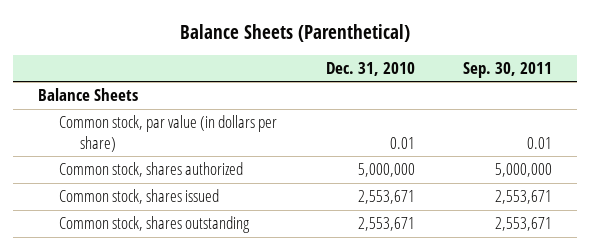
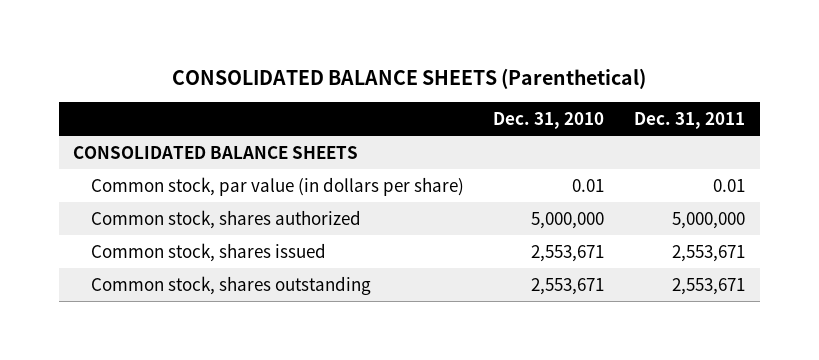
- Balance Sheets (Parenthetical)
+ CONSOLIDATED BALANCE SHEETS (Parenthetical)
- | Dec. 31, 2010 | Sep. 30, 2011
+ | Dec. 31, 2010 | Dec. 31, 2011
- Balance Sheets
+ CONSOLIDATED BALANCE SHEETS

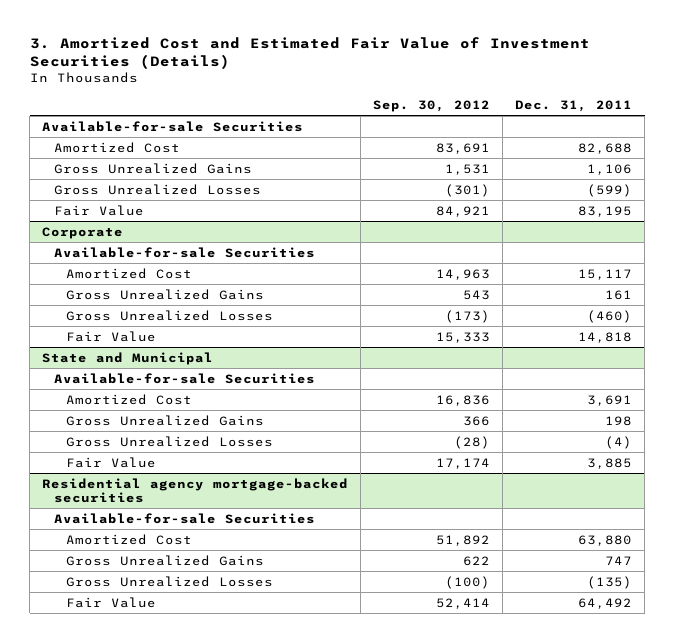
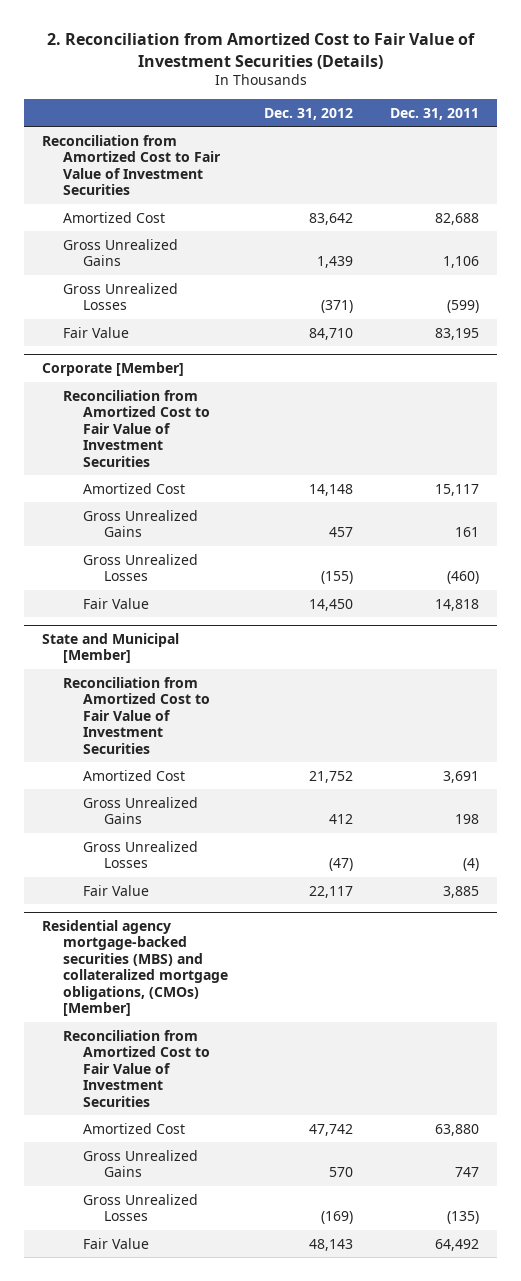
- 3. Amortized Cost and Estimated Fair Value of Investment Securities (Details)
+ 2. Reconciliation from Amortized Cost to Fair Value of Investment Securities (Details)
- | Sep. 30, 2012 | Dec. 31, 2011
+ | Dec. 31, 2012 | Dec. 31, 2011
- Available-for-sale Securities
+ Reconciliation from Amortized Cost to Fair Value of Investment Securities
- Corporate
- Available-for-sale Securities
+ Corporate [Member]
+ Reconciliation from Amortized Cost to Fair Value of Investment Securities
- State and Municipal
- Available-for-sale Securities
+ State and Municipal [Member]
+ Reconciliation from Amortized Cost to Fair Value of Investment Securities
- Residential agency mortgage-backed securities
- Available-for-sale Securities
+ Residential agency mortgage-backed securities (MBS) and collateralized mortgage obligations, (CMOs) [Member]
+ Reconciliation from Amortized Cost to Fair Value of Investment Securities

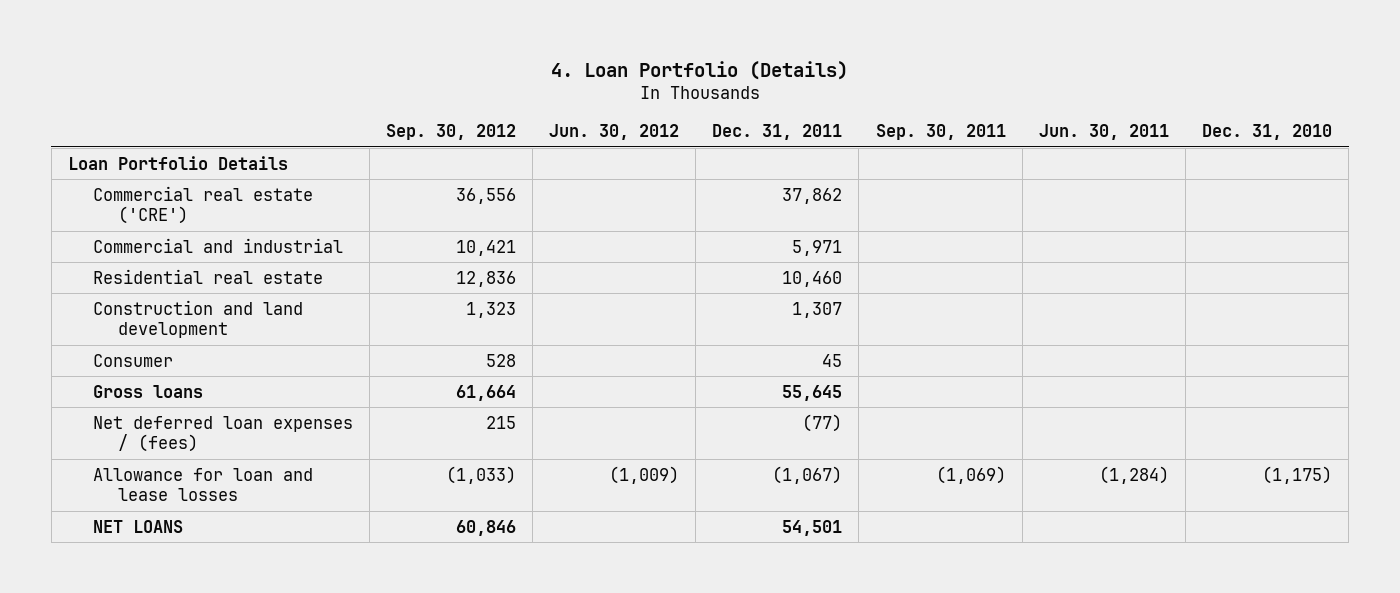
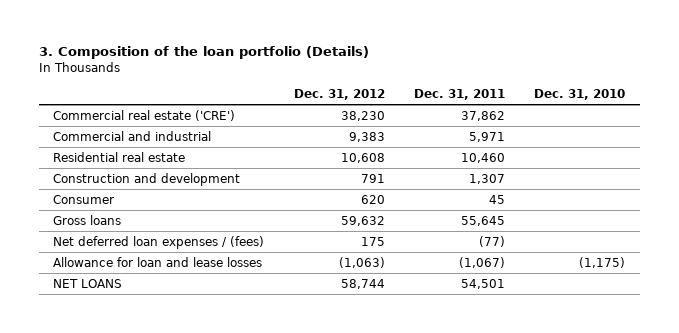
- 4. Loan Portfolio (Details)
+ 3. Composition of the loan portfolio (Details)
- | Sep. 30, 2012 | Jun. 30, 2012 | Dec. 31, 2011 | Sep. 30, 2011 | Jun. 30, 2011 | Dec. 31, 2010
+ | Dec. 31, 2012 | Dec. 31, 2011 | Dec. 31, 2010
- Loan Portfolio Details
- Construction and land development | 1,323 | | 1,307 | | |
+ Construction and development | 791 | 1,307 |

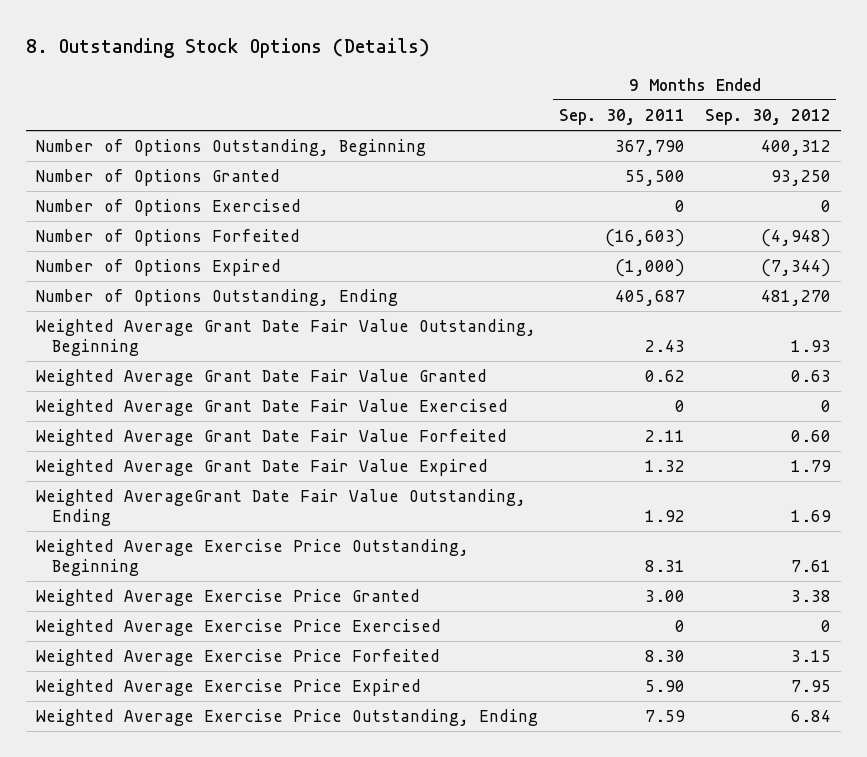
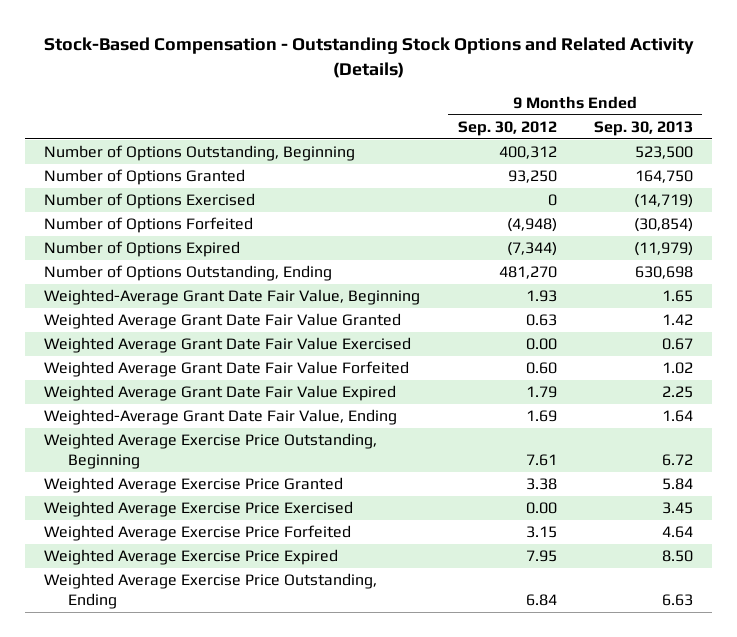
- 8. Outstanding Stock Options (Details)
+ Stock-Based Compensation - Outstanding Stock Options and Related Activity (Details)
- | 9 Months Ended Sep. 30, 2011 | 9 Months Ended Sep. 30, 2012
+ | 9 Months Ended Sep. 30, 2012 | 9 Months Ended Sep. 30, 2013
- Weighted Average Grant Date Fair Value Outstanding, Beginning | 2.43 | 1.93
+ Weighted-Average Grant Date Fair Value, Beginning | 1.93 | 1.65
- Weighted Average Grant Date Fair Value Exercised | 0 | 0
+ Weighted Average Grant Date Fair Value Exercised | 0.00 | 0.67
- Weighted AverageGrant Date Fair Value Outstanding, Ending | 1.92 | 1.69
+ Weighted-Average Grant Date Fair Value, Ending | 1.69 | 1.64
- Weighted Average Exercise Price Exercised | 0 | 0
+ Weighted Average Exercise Price Exercised | 0.00 | 3.45

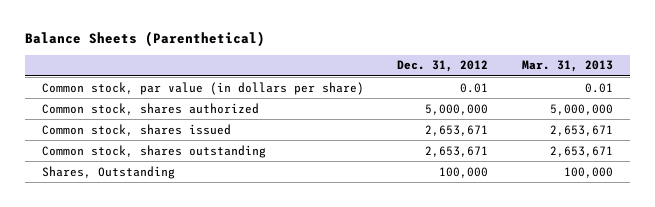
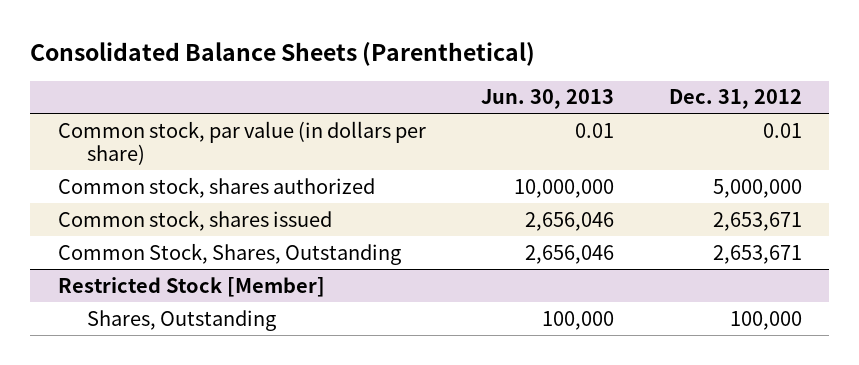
- Balance Sheets (Parenthetical)
+ Consolidated Balance Sheets (Parenthetical)
- | Dec. 31, 2012 | Mar. 31, 2013
+ | Jun. 30, 2013 | Dec. 31, 2012
- Common stock, shares outstanding | 2,653,671 | 2,653,671
+ Common Stock, Shares, Outstanding | 2,656,046 | 2,653,671
+ Restricted Stock [Member]

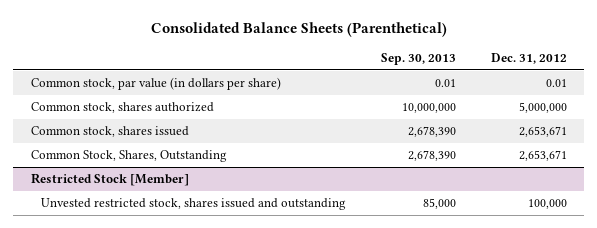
- | Jun. 30, 2013 | Dec. 31, 2012
+ | Sep. 30, 2013 | Dec. 31, 2012
@ Restricted Stock [Member]
- Shares, Outstanding | 100,000 | 100,000
+ Unvested restricted stock, shares issued and outstanding | 85,000 | 100,000

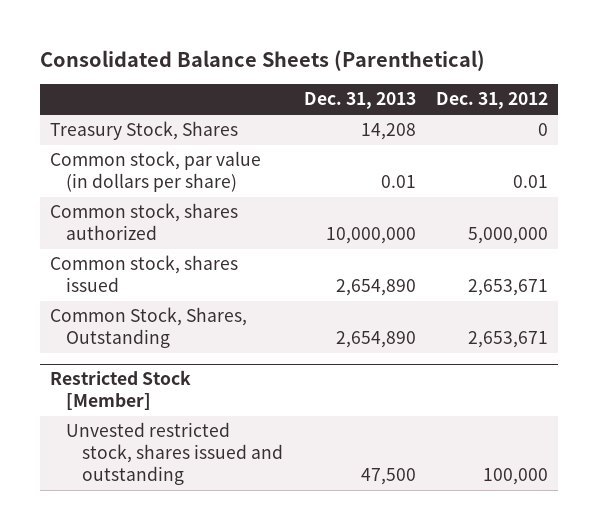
- | Sep. 30, 2013 | Dec. 31, 2012
+ | Dec. 31, 2013 | Dec. 31, 2012
+ Treasury Stock, Shares | 14,208 | 0

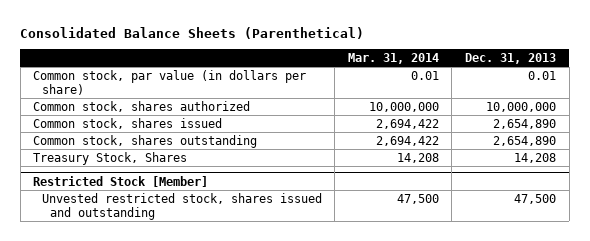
- | Dec. 31, 2013 | Dec. 31, 2012
+ | Mar. 31, 2014 | Dec. 31, 2013
- Common Stock, Shares, Outstanding | 2,654,890 | 2,653,671
+ Common stock, shares outstanding | 2,694,422 | 2,654,890
moved down: Treasury Stock, Shares | 14,208 | 14,208

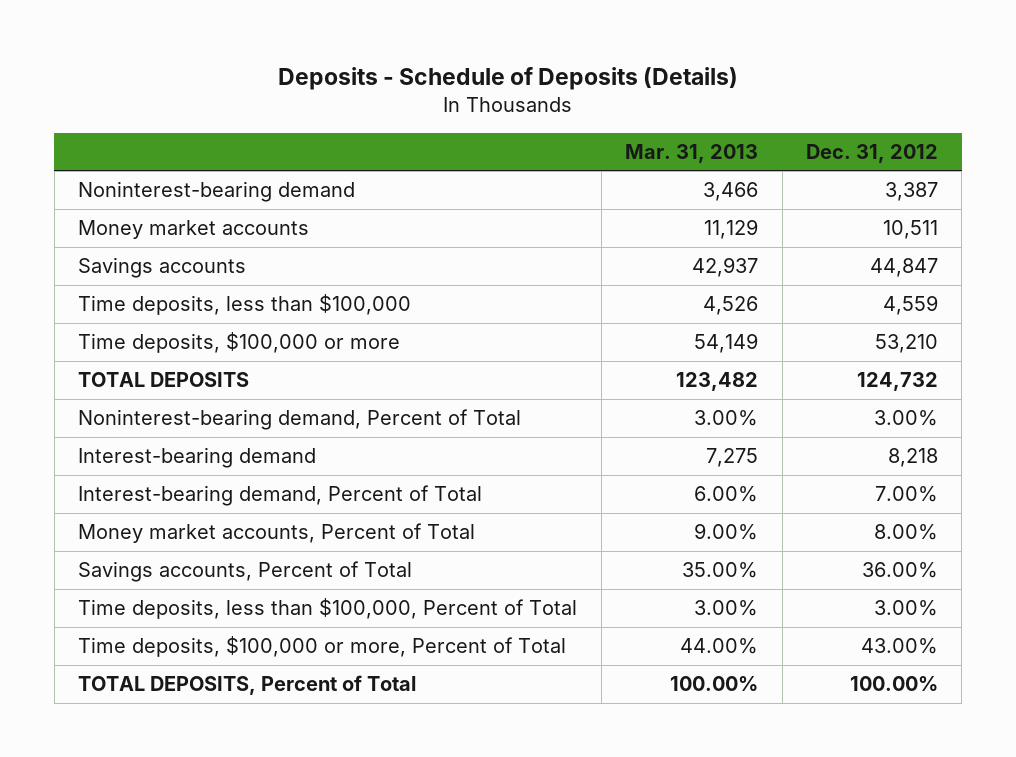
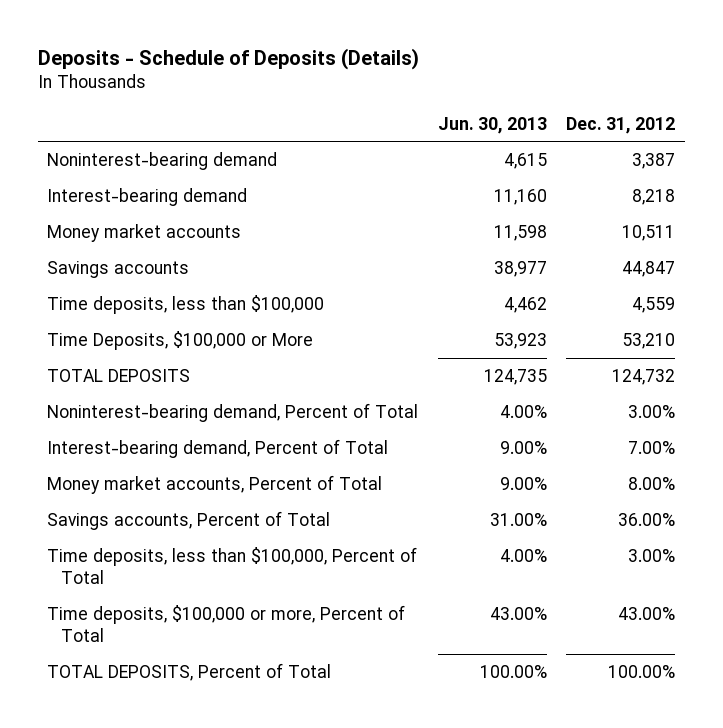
- | Mar. 31, 2013 | Dec. 31, 2012
+ | Jun. 30, 2013 | Dec. 31, 2012
moved up: Interest-bearing demand | 11,160 | 8,218
- Time deposits, $100,000 or more | 54,149 | 53,210
+ Time Deposits, $100,000 or More | 53,923 | 53,210

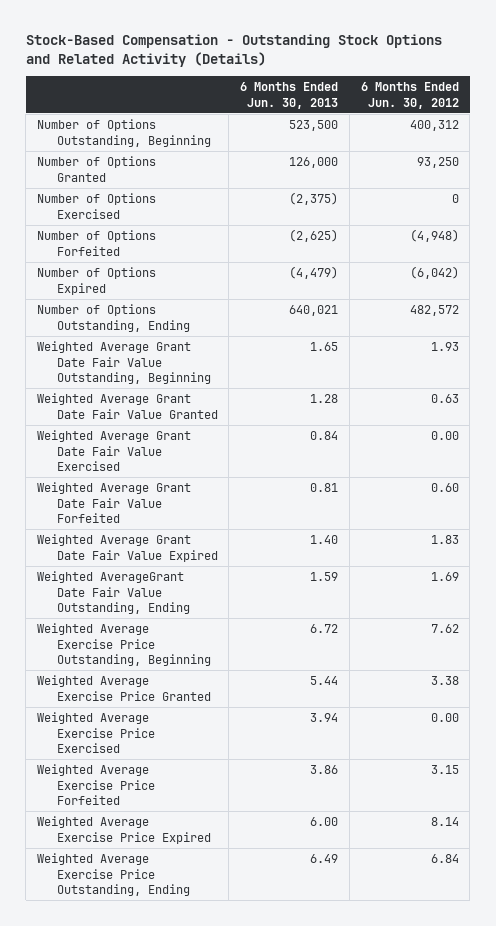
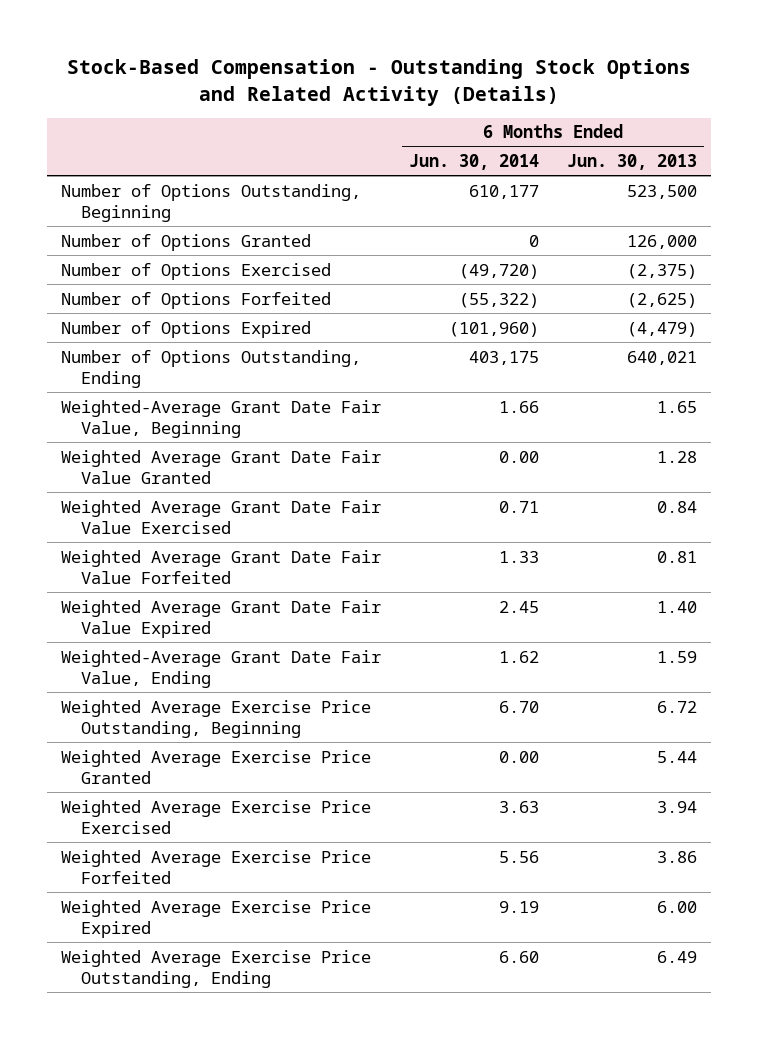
- | 6 Months Ended Jun. 30, 2013 | 6 Months Ended Jun. 30, 2012
+ | 6 Months Ended Jun. 30, 2014 | 6 Months Ended Jun. 30, 2013
- Weighted Average Grant Date Fair Value Outstanding, Beginning | 1.65 | 1.93
+ Weighted-Average Grant Date Fair Value, Beginning | 1.66 | 1.65
- Weighted AverageGrant Date Fair Value Outstanding, Ending | 1.59 | 1.69
+ Weighted-Average Grant Date Fair Value, Ending | 1.62 | 1.59

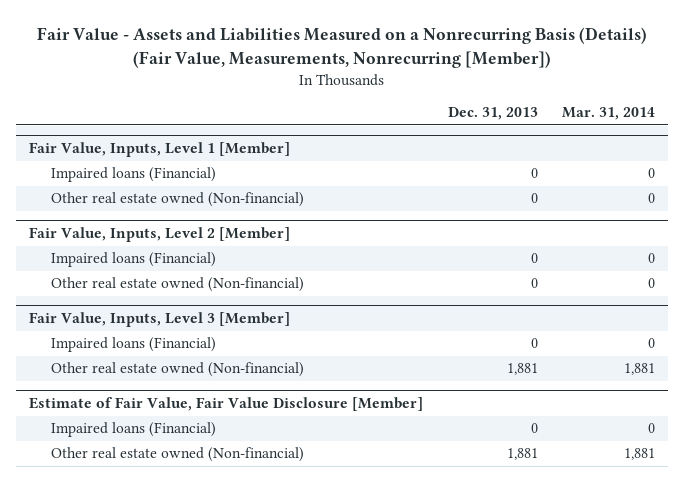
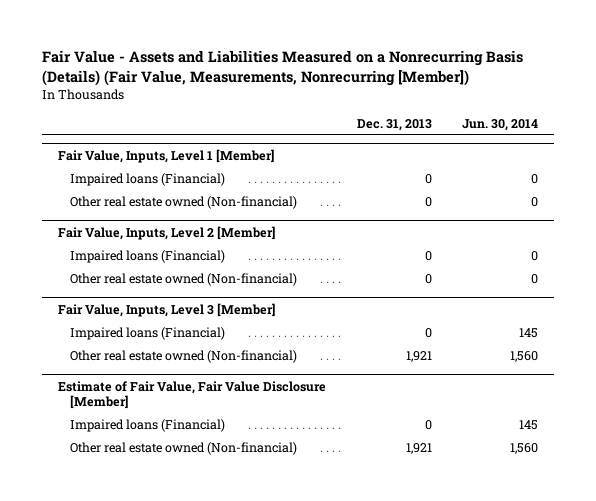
- | Dec. 31, 2013 | Mar. 31, 2014
+ | Dec. 31, 2013 | Jun. 30, 2014
@ Fair Value, Inputs, Level 3 [Member]
- Other real estate owned (Non-financial) | 1,881 | 1,881
+ Other real estate owned (Non-financial) | 1,921 | 1,560
@ Estimate of Fair Value, Fair Value Disclosure [Member]
- Other real estate owned (Non-financial) | 1,881 | 1,881
+ Other real estate owned (Non-financial) | 1,921 | 1,560

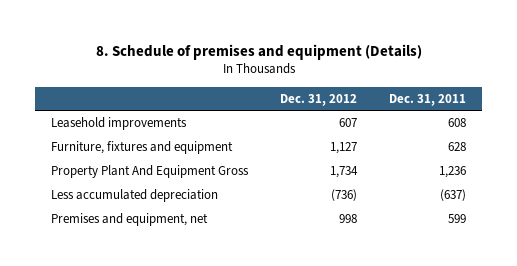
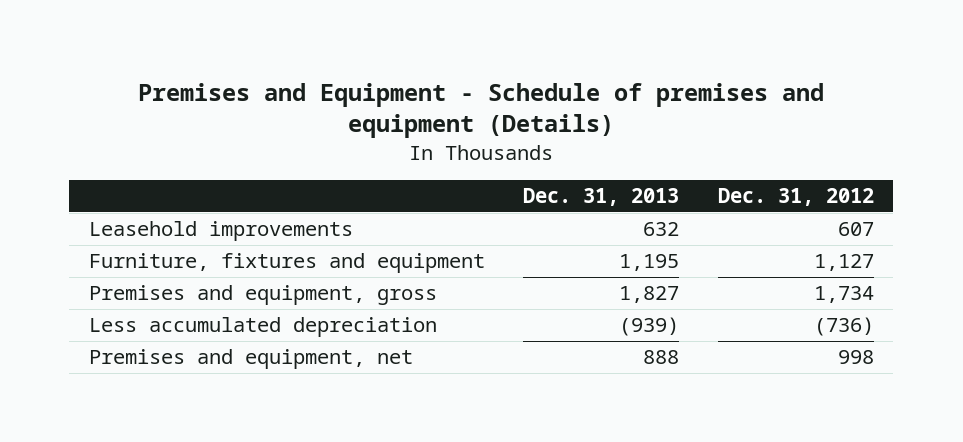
- 8. Schedule of premises and equipment (Details)
+ Premises and Equipment - Schedule of premises and equipment (Details)
- | Dec. 31, 2012 | Dec. 31, 2011
+ | Dec. 31, 2013 | Dec. 31, 2012
- Property Plant And Equipment Gross | 1,734 | 1,236
+ Premises and equipment, gross | 1,827 | 1,734

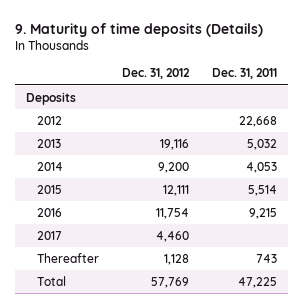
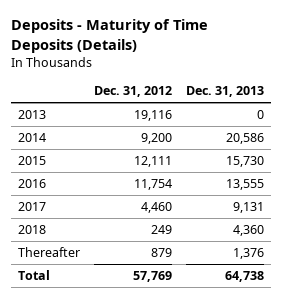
- 9. Maturity of time deposits (Details)
+ Deposits - Maturity of Time Deposits (Details)
- | Dec. 31, 2012 | Dec. 31, 2011
+ | Dec. 31, 2012 | Dec. 31, 2013
- Deposits
- 2012 | | 22,668
- Thereafter | 1,128 | 743
+ 2018 | 249 | 4,360
+ Thereafter | 879 | 1,376

